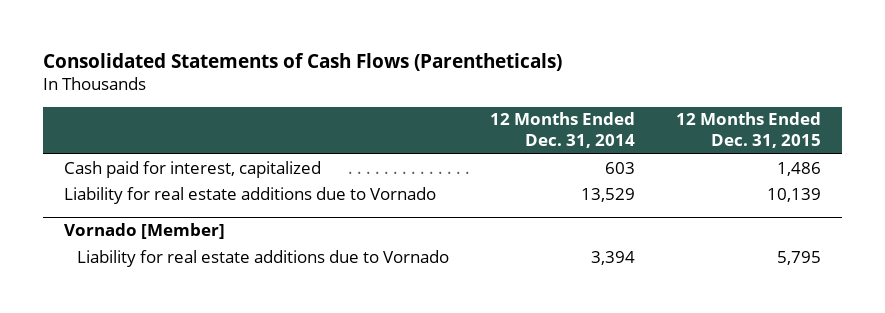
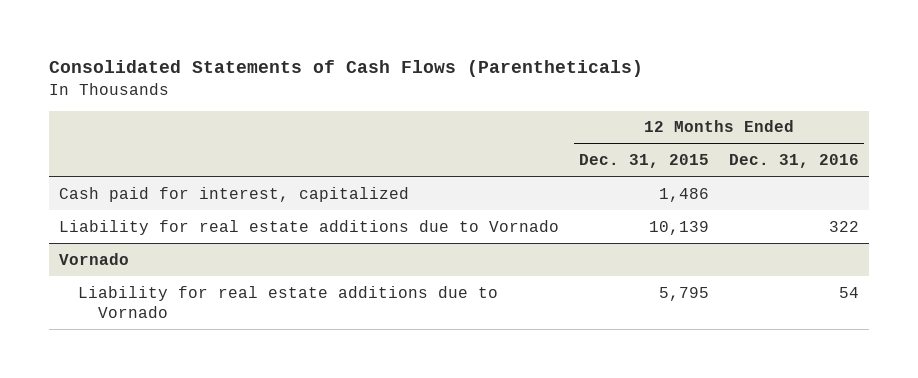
- | 12 Months Ended Dec. 31, 2014 | 12 Months Ended Dec. 31, 2015
+ | 12 Months Ended Dec. 31, 2015 | 12 Months Ended Dec. 31, 2016
- Vornado [Member]
+ Vornado

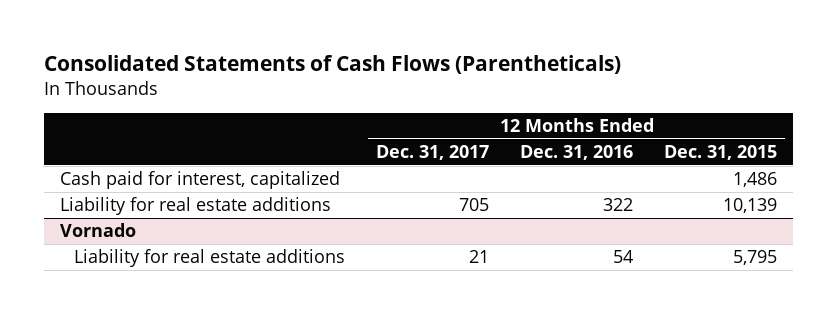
- | 12 Months Ended Dec. 31, 2015 | 12 Months Ended Dec. 31, 2016
+ | 12 Months Ended Dec. 31, 2017 | 12 Months Ended Dec. 31, 2016 | 12 Months Ended Dec. 31, 2015
- Liability for real estate additions due to Vornado | 10,139 | 322
+ Liability for real estate additions | 705 | 322 | 10,139
@ Vornado
- Liability for real estate additions due to Vornado | 5,795 | 54
+ Liability for real estate additions | 21 | 54 | 5,795

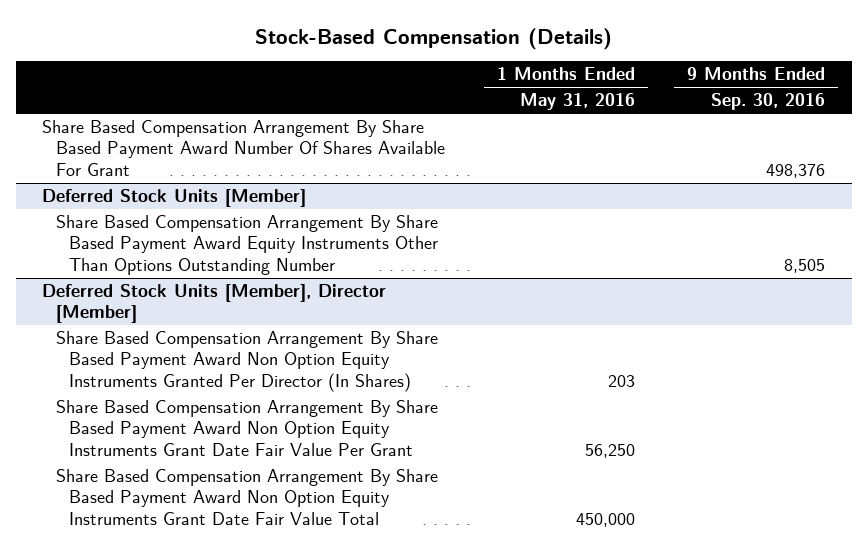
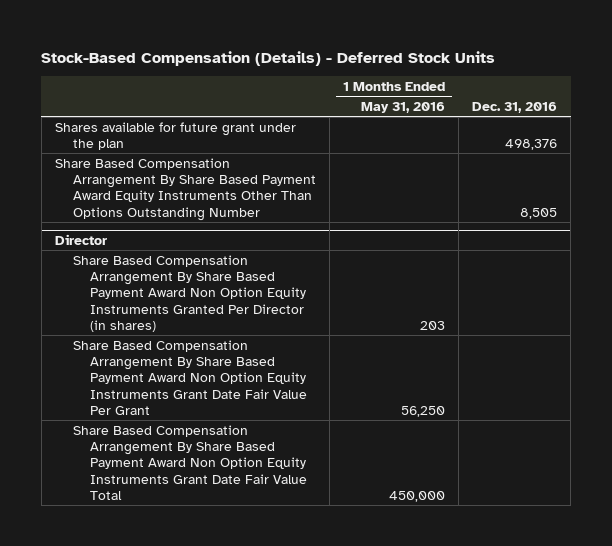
- Stock-Based Compensation (Details)
+ Stock-Based Compensation (Details) - Deferred Stock Units
- | 1 Months Ended May 31, 2016 | 9 Months Ended Sep. 30, 2016
+ | 1 Months Ended May 31, 2016 | Dec. 31, 2016
- Share Based Compensation Arrangement By Share Based Payment Award Number Of Shares Available For Grant | | 498,376
- Deferred Stock Units [Member]
+ Shares available for future grant under the plan | | 498,376
- Deferred Stock Units [Member], Director [Member]
- Share Based Compensation Arrangement By Share Based Payment Award Non Option Equity Instruments Granted Per Director (In Shares) | 203 |
+ Director
+ Share Based Compensation Arrangement By Share Based Payment Award Non Option Equity Instruments Granted Per Director (in shares) | 203 |

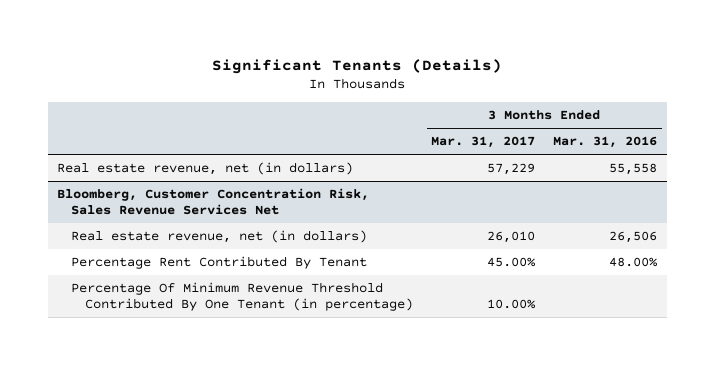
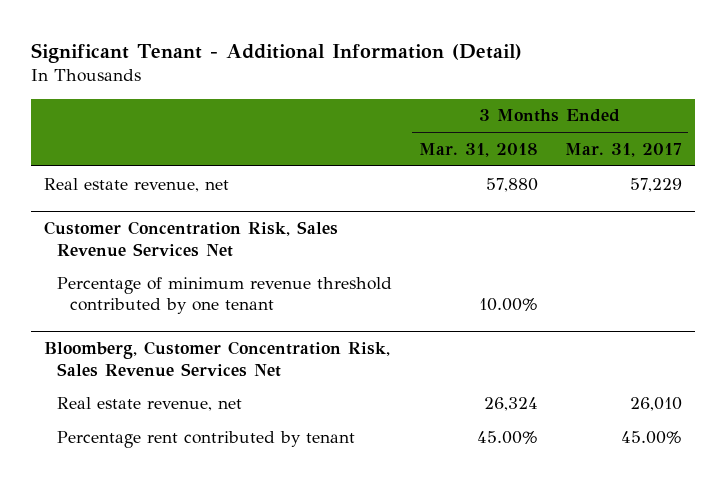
- Significant Tenants (Details)
+ Significant Tenant - Additional Information (Detail)
- | 3 Months Ended Mar. 31, 2017 | 3 Months Ended Mar. 31, 2016
+ | 3 Months Ended Mar. 31, 2018 | 3 Months Ended Mar. 31, 2017
- Real estate revenue, net (in dollars) | 57,229 | 55,558
+ Real estate revenue, net | 57,880 | 57,229
+ Customer Concentration Risk, Sales Revenue Services Net
+ Percentage of minimum revenue threshold contributed by one tenant | 10.00% |
@ Bloomberg, Customer Concentration Risk, Sales Revenue Services Net
- Real estate revenue, net (in dollars) | 26,010 | 26,506
- Percentage Rent Contributed By Tenant | 45.00% | 48.00%
- Percentage Of Minimum Revenue Threshold Contributed By One Tenant (in percentage) | 10.00% |
+ Real estate revenue, net | 26,324 | 26,010
+ Percentage rent contributed by tenant | 45.00% | 45.00%

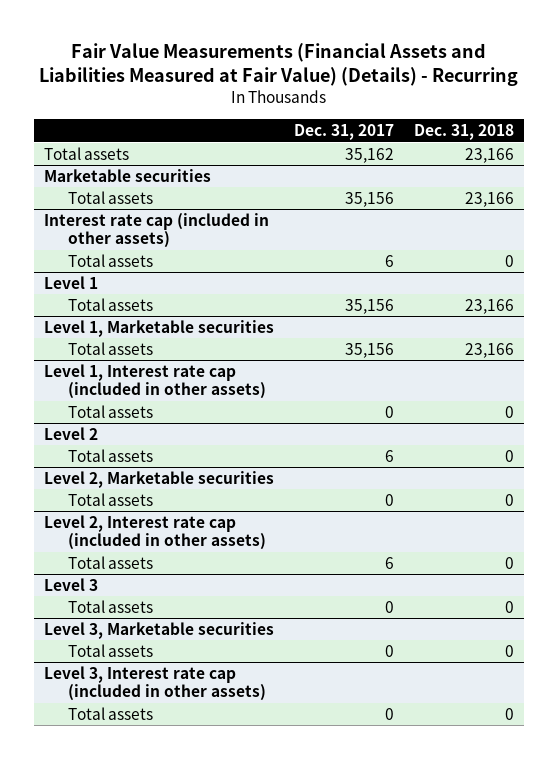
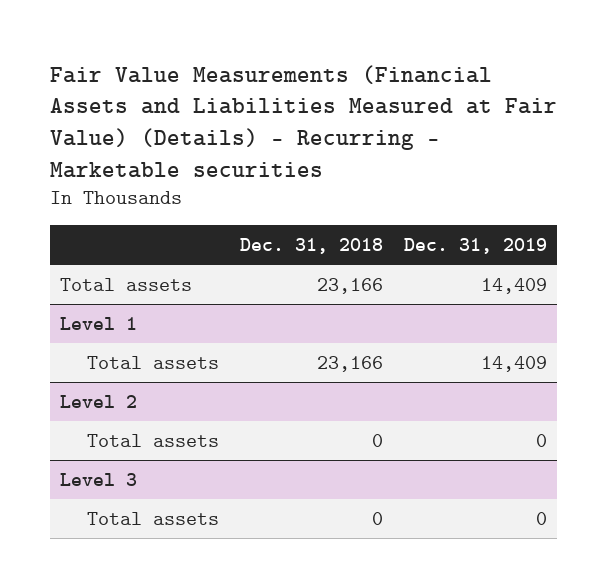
- Fair Value Measurements (Financial Assets and Liabilities Measured at Fair Value) (Details) - Recurring
+ Fair Value Measurements (Financial Assets and Liabilities Measured at Fair Value) (Details) - Recurring - Marketable securities
- | Dec. 31, 2017 | Dec. 31, 2018
+ | Dec. 31, 2018 | Dec. 31, 2019
- Marketable securities
- Total assets | 35,156 | 23,166
- Interest rate cap (included in other assets)
- Total assets | 6 | 0
- Level 1, Marketable securities
- Total assets | 35,156 | 23,166
- Level 1, Interest rate cap (included in other assets)
- Total assets | 0 | 0
- Level 2, Marketable securities
- Total assets | 0 | 0
- Level 2, Interest rate cap (included in other assets)
- Total assets | 6 | 0
- Level 3, Marketable securities
- Total assets | 0 | 0
- Level 3, Interest rate cap (included in other assets)
- Total assets | 0 | 0

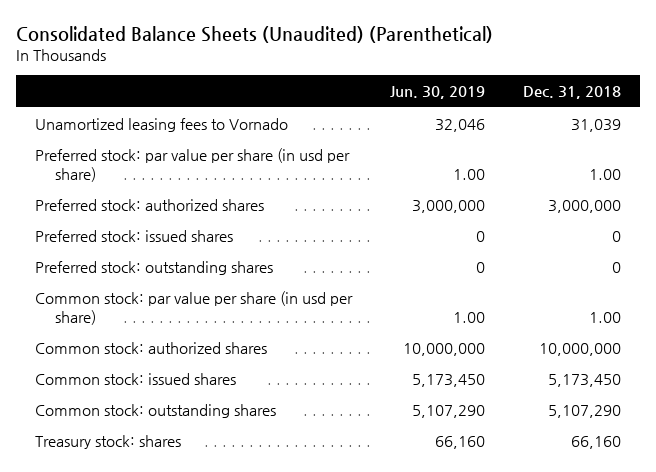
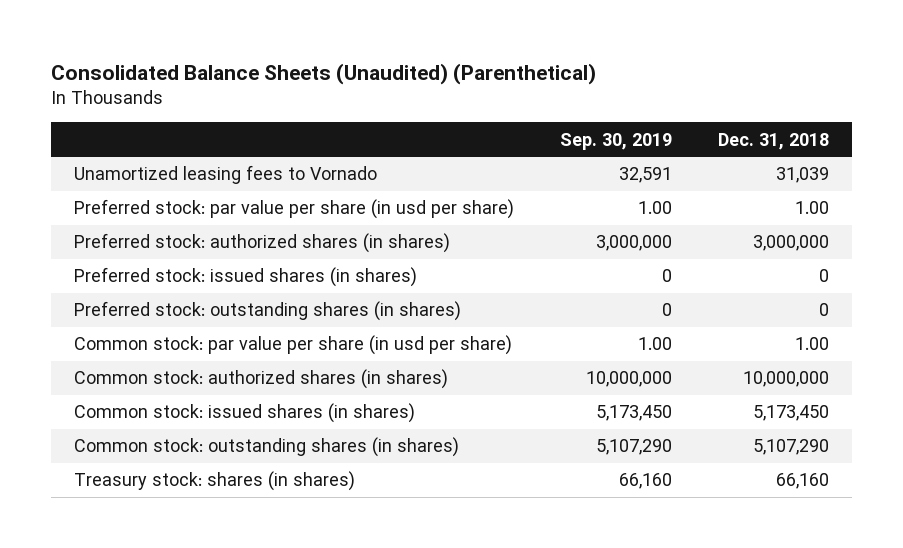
- | Jun. 30, 2019 | Dec. 31, 2018
+ | Sep. 30, 2019 | Dec. 31, 2018
- Preferred stock: authorized shares | 3,000,000 | 3,000,000
- Preferred stock: issued shares | 0 | 0
- Preferred stock: outstanding shares | 0 | 0
+ Preferred stock: authorized shares (in shares) | 3,000,000 | 3,000,000
+ Preferred stock: issued shares (in shares) | 0 | 0
+ Preferred stock: outstanding shares (in shares) | 0 | 0
- Common stock: authorized shares | 10,000,000 | 10,000,000
- Common stock: issued shares | 5,173,450 | 5,173,450
- Common stock: outstanding shares | 5,107,290 | 5,107,290
- Treasury stock: shares | 66,160 | 66,160
+ Common stock: authorized shares (in shares) | 10,000,000 | 10,000,000
+ Common stock: issued shares (in shares) | 5,173,450 | 5,173,450
+ Common stock: outstanding shares (in shares) | 5,107,290 | 5,107,290
+ Treasury stock: shares (in shares) | 66,160 | 66,160

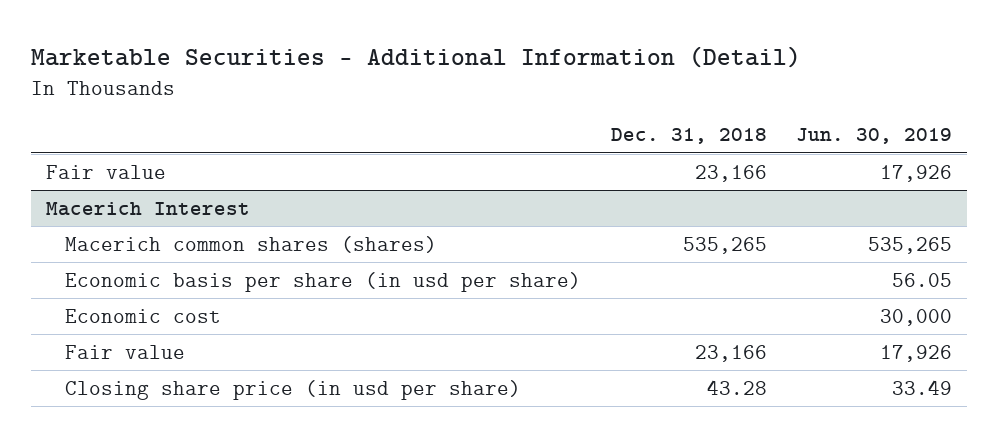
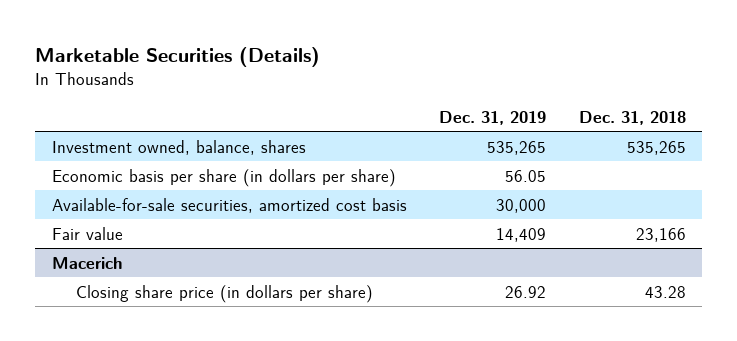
- Marketable Securities - Additional Information (Detail)
+ Marketable Securities (Details)
- | Dec. 31, 2018 | Jun. 30, 2019
+ | Dec. 31, 2019 | Dec. 31, 2018
- Fair value | 23,166 | 17,926
- Macerich Interest
- Macerich common shares (shares) | 535,265 | 535,265
- Economic basis per share (in usd per share) | | 56.05
- Economic cost | | 30,000
+ Investment owned, balance, shares | 535,265 | 535,265
+ Economic basis per share (in dollars per share) | 56.05 |
+ Available-for-sale securities, amortized cost basis | 30,000 |
- Closing share price (in usd per share) | 43.28 | 33.49
+ Macerich
+ Closing share price (in dollars per share) | 26.92 | 43.28

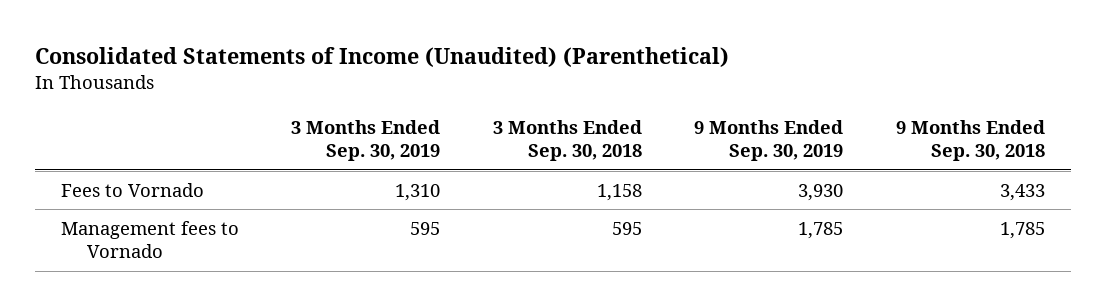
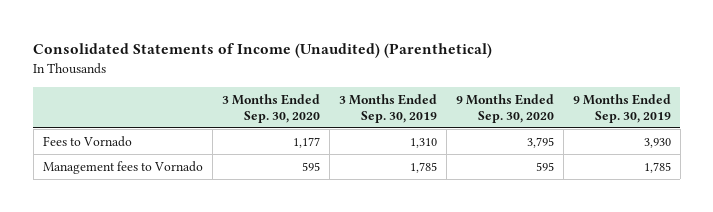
- | 3 Months Ended Sep. 30, 2019 | 3 Months Ended Sep. 30, 2018 | 9 Months Ended Sep. 30, 2019 | 9 Months Ended Sep. 30, 2018
+ | 3 Months Ended Sep. 30, 2020 | 3 Months Ended Sep. 30, 2019 | 9 Months Ended Sep. 30, 2020 | 9 Months Ended Sep. 30, 2019
- Management fees to Vornado | 595 | 595 | 1,785 | 1,785
+ Management fees to Vornado | 595 | 1,785 | 595 | 1,785

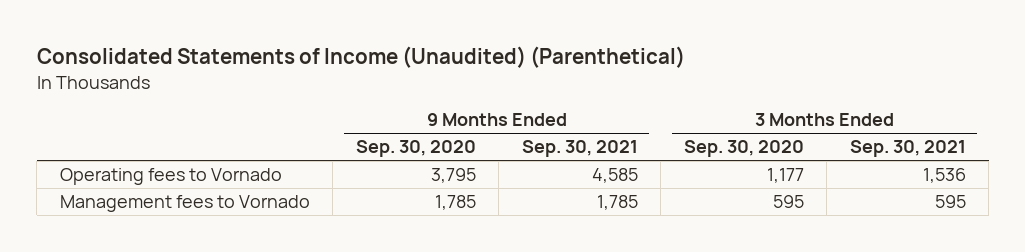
- | 3 Months Ended Sep. 30, 2020 | 3 Months Ended Sep. 30, 2019 | 9 Months Ended Sep. 30, 2020 | 9 Months Ended Sep. 30, 2019
+ | 9 Months Ended Sep. 30, 2020 | 9 Months Ended Sep. 30, 2021 | 3 Months Ended Sep. 30, 2020 | 3 Months Ended Sep. 30, 2021
- Fees to Vornado | 1,177 | 1,310 | 3,795 | 3,930
- Management fees to Vornado | 595 | 1,785 | 595 | 1,785
+ Operating fees to Vornado | 3,795 | 4,585 | 1,177 | 1,536
+ Management fees to Vornado | 1,785 | 1,785 | 595 | 595

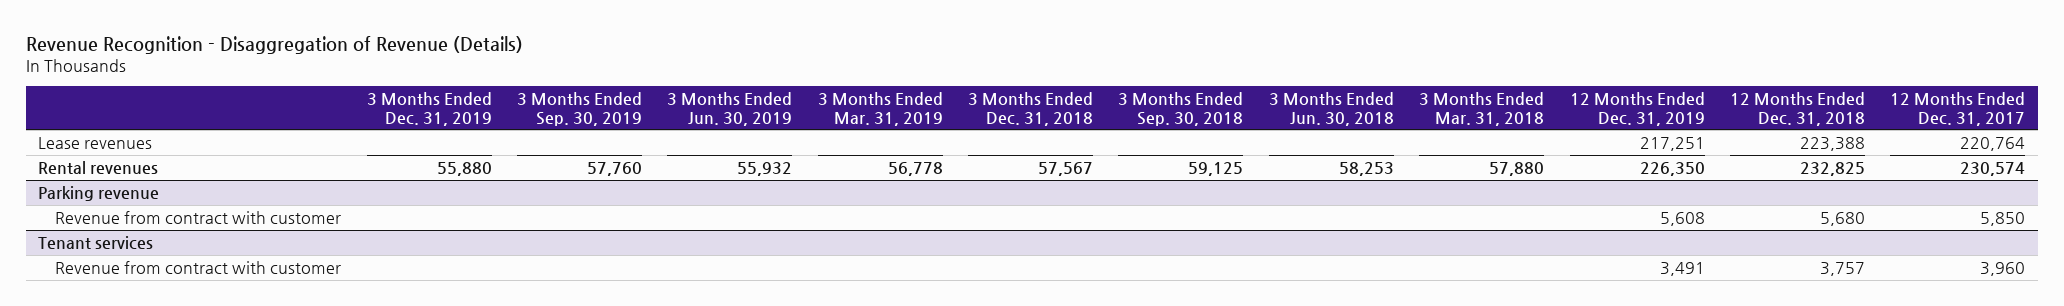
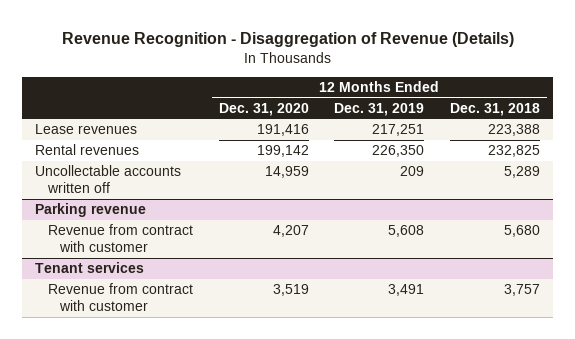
- | 3 Months Ended Dec. 31, 2019 | 3 Months Ended Sep. 30, 2019 | 3 Months Ended Jun. 30, 2019 | 3 Months Ended Mar. 31, 2019 | 3 Months Ended Dec. 31, 2018 | 3 Months Ended Sep. 30, 2018 | 3 Months Ended Jun. 30, 2018 | 3 Months Ended Mar. 31, 2018 | 12 Months Ended Dec. 31, 2019 | 12 Months Ended Dec. 31, 2018 | 12 Months Ended Dec. 31, 2017
+ | 12 Months Ended Dec. 31, 2020 | 12 Months Ended Dec. 31, 2019 | 12 Months Ended Dec. 31, 2018
+ Uncollectable accounts written off | 14,959 | 209 | 5,289

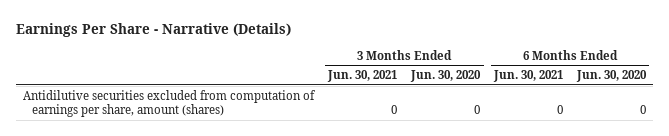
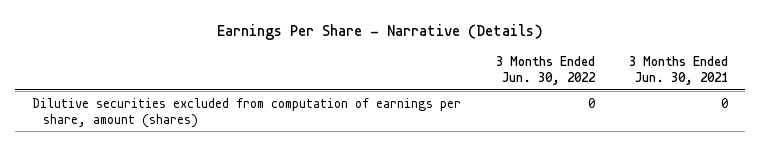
- | 3 Months Ended Jun. 30, 2021 | 3 Months Ended Jun. 30, 2020 | 6 Months Ended Jun. 30, 2021 | 6 Months Ended Jun. 30, 2020
+ | 3 Months Ended Jun. 30, 2022 | 3 Months Ended Jun. 30, 2021
- Antidilutive securities excluded from computation of earnings per share, amount (shares) | 0 | 0 | 0 | 0
+ Dilutive securities excluded from computation of earnings per share, amount (shares) | 0 | 0

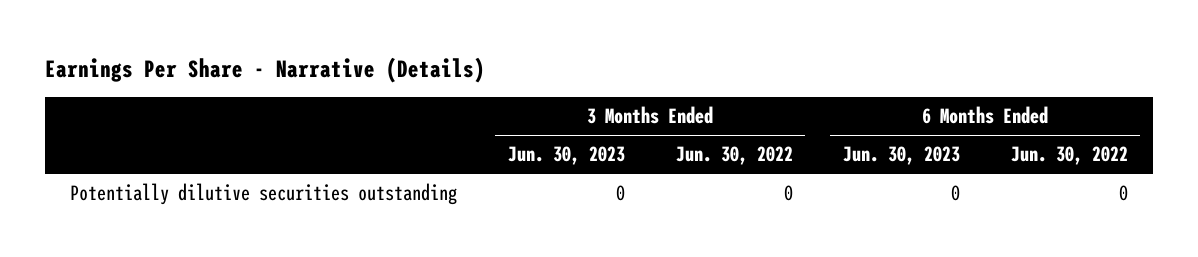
- | 3 Months Ended Jun. 30, 2022 | 3 Months Ended Jun. 30, 2021
+ | 3 Months Ended Jun. 30, 2023 | 3 Months Ended Jun. 30, 2022 | 6 Months Ended Jun. 30, 2023 | 6 Months Ended Jun. 30, 2022
- Dilutive securities excluded from computation of earnings per share, amount (shares) | 0 | 0
+ Potentially dilutive securities outstanding | 0 | 0 | 0 | 0

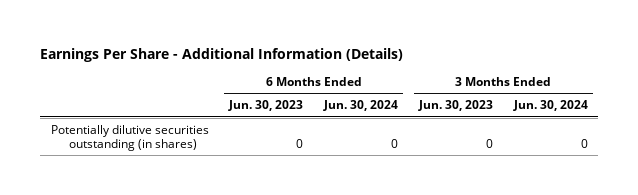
- Earnings Per Share - Narrative (Details)
+ Earnings Per Share - Additional Information (Details)
- | 3 Months Ended Jun. 30, 2023 | 3 Months Ended Jun. 30, 2022 | 6 Months Ended Jun. 30, 2023 | 6 Months Ended Jun. 30, 2022
+ | 6 Months Ended Jun. 30, 2023 | 6 Months Ended Jun. 30, 2024 | 3 Months Ended Jun. 30, 2023 | 3 Months Ended Jun. 30, 2024
- Potentially dilutive securities outstanding | 0 | 0 | 0 | 0
+ Potentially dilutive securities outstanding (in shares) | 0 | 0 | 0 | 0

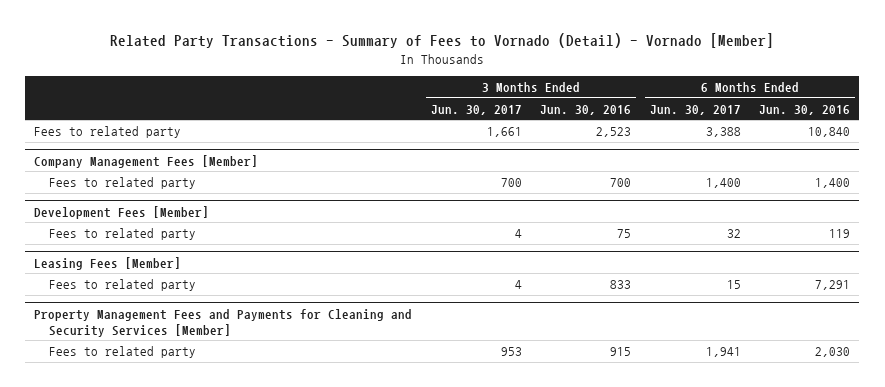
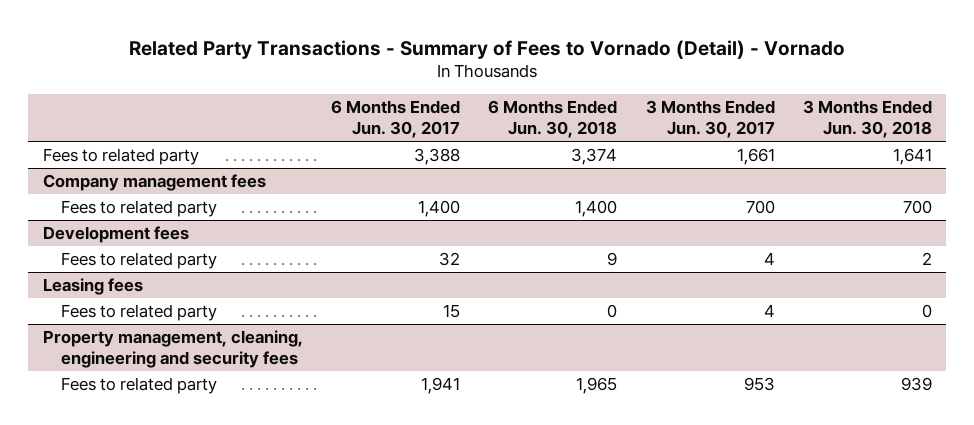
- Related Party Transactions - Summary of Fees to Vornado (Detail) - Vornado [Member]
+ Related Party Transactions - Summary of Fees to Vornado (Detail) - Vornado
- | 3 Months Ended Jun. 30, 2017 | 3 Months Ended Jun. 30, 2016 | 6 Months Ended Jun. 30, 2017 | 6 Months Ended Jun. 30, 2016
+ | 6 Months Ended Jun. 30, 2017 | 6 Months Ended Jun. 30, 2018 | 3 Months Ended Jun. 30, 2017 | 3 Months Ended Jun. 30, 2018
- Company Management Fees [Member]
+ Company management fees
- Development Fees [Member]
+ Development fees
- Leasing Fees [Member]
+ Leasing fees
- Property Management Fees and Payments for Cleaning and Security Services [Member]
+ Property management, cleaning, engineering and security fees

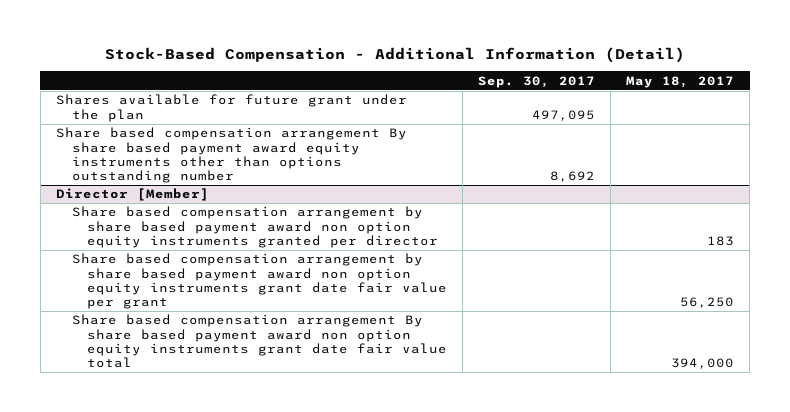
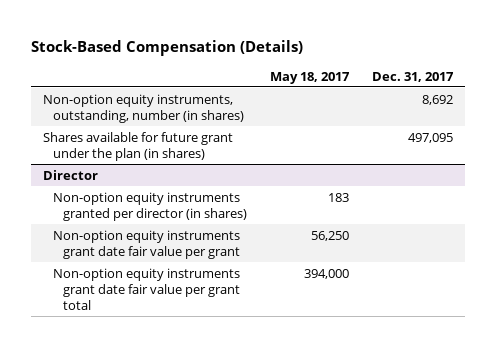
- Stock-Based Compensation - Additional Information (Detail)
+ Stock-Based Compensation (Details)
- | Sep. 30, 2017 | May 18, 2017
+ | May 18, 2017 | Dec. 31, 2017
- Shares available for future grant under the plan | 497,095 |
- Share based compensation arrangement By share based payment award equity instruments other than options outstanding number | 8,692 |
- Director [Member]
- Share based compensation arrangement by share based payment award non option equity instruments granted per director | | 183
- Share based compensation arrangement by share based payment award non option equity instruments grant date fair value per grant | | 56,250
- Share based compensation arrangement By share based payment award non option equity instruments grant date fair value total | | 394,000
+ Non-option equity instruments, outstanding, number (in shares) | | 8,692
+ Shares available for future grant under the plan (in shares) | | 497,095
+ Director
+ Non-option equity instruments granted per director (in shares) | 183 |
+ Non-option equity instruments grant date fair value per grant | 56,250 |
+ Non-option equity instruments grant date fair value per grant total | 394,000 |

